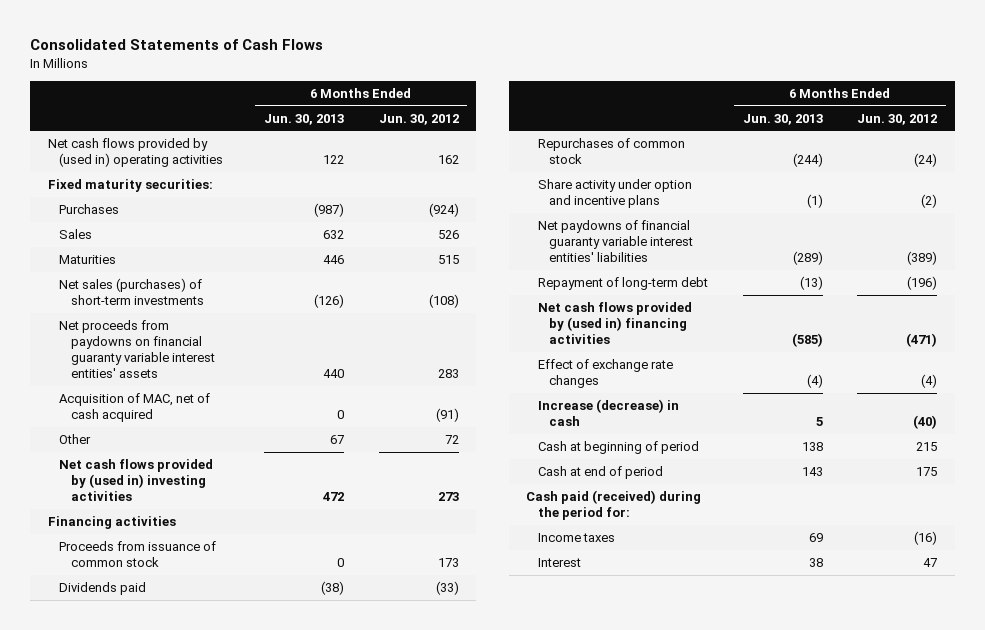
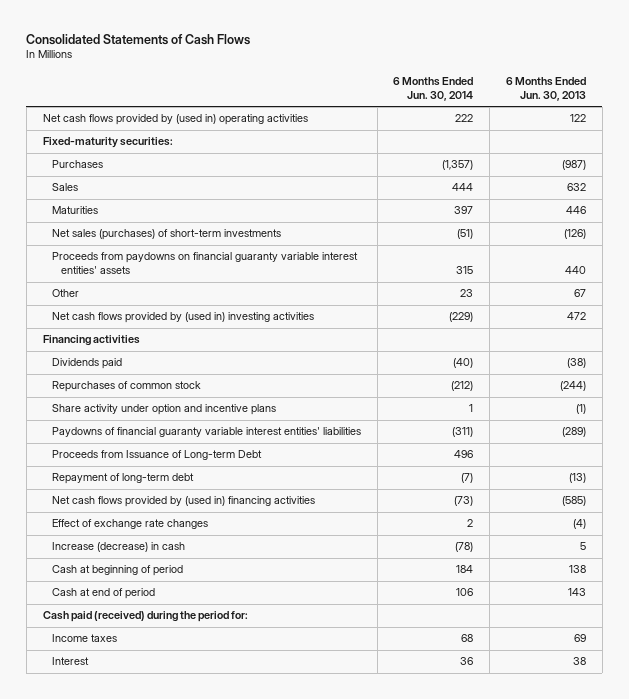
- | 6 Months Ended Jun. 30, 2013 | 6 Months Ended Jun. 30, 2012
+ | 6 Months Ended Jun. 30, 2014 | 6 Months Ended Jun. 30, 2013
- Fixed maturity securities:
+ Fixed-maturity securities:
- Net proceeds from paydowns on financial guaranty variable interest entities' assets | 440 | 283
- Acquisition of MAC, net of cash acquired | 0 | (91)
+ Proceeds from paydowns on financial guaranty variable interest entities' assets | 315 | 440
- Proceeds from issuance of common stock | 0 | 173
- Net paydowns of financial guaranty variable interest entities' liabilities | (289) | (389)
+ Paydowns of financial guaranty variable interest entities' liabilities | (311) | (289)
+ Proceeds from Issuance of Long-term Debt | 496 |

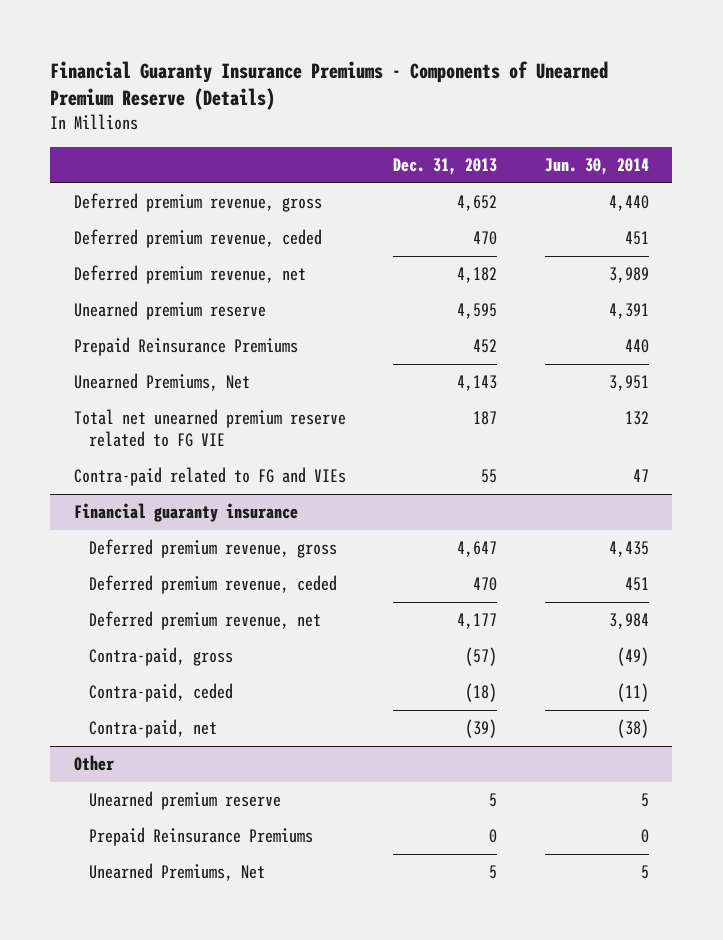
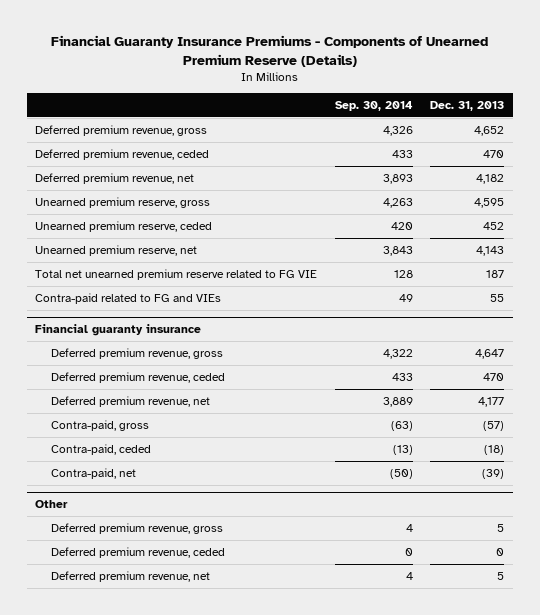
- | Dec. 31, 2013 | Jun. 30, 2014
+ | Sep. 30, 2014 | Dec. 31, 2013
- Unearned premium reserve | 4,595 | 4,391
- Prepaid Reinsurance Premiums | 452 | 440
- Unearned Premiums, Net | 4,143 | 3,951
+ Unearned premium reserve, gross | 4,263 | 4,595
+ Unearned premium reserve, ceded | 420 | 452
+ Unearned premium reserve, net | 3,843 | 4,143
@ Other
- Unearned premium reserve | 5 | 5
- Prepaid Reinsurance Premiums | 0 | 0
- Unearned Premiums, Net | 5 | 5
+ Deferred premium revenue, gross | 4 | 5
+ Deferred premium revenue, ceded | 0 | 0
+ Deferred premium revenue, net | 4 | 5

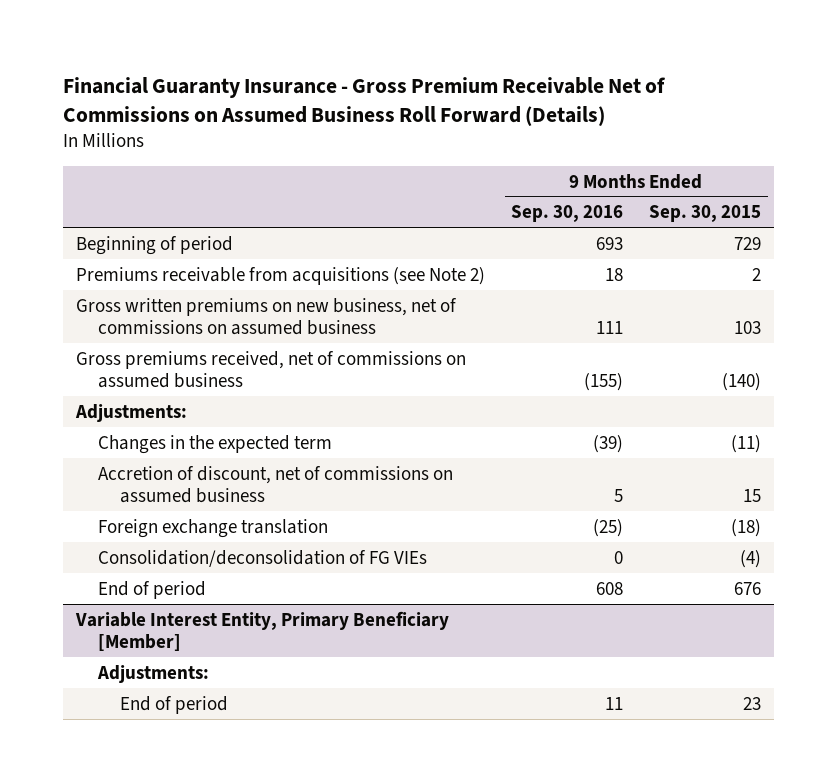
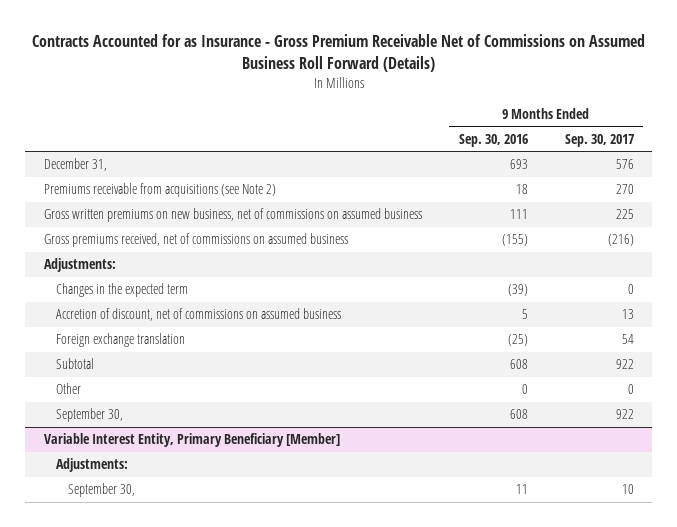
- Financial Guaranty Insurance - Gross Premium Receivable Net of Commissions on Assumed Business Roll Forward (Details)
+ Contracts Accounted for as Insurance - Gross Premium Receivable Net of Commissions on Assumed Business Roll Forward (Details)
- | 9 Months Ended Sep. 30, 2016 | 9 Months Ended Sep. 30, 2015
+ | 9 Months Ended Sep. 30, 2016 | 9 Months Ended Sep. 30, 2017
- Beginning of period | 693 | 729
+ December 31, | 693 | 576
- Consolidation/deconsolidation of FG VIEs | 0 | (4)
- End of period | 608 | 676
+ Subtotal | 608 | 922
+ Other | 0 | 0
+ September 30, | 608 | 922
@ Variable Interest Entity, Primary Beneficiary [Member]
- End of period | 11 | 23
+ September 30, | 11 | 10

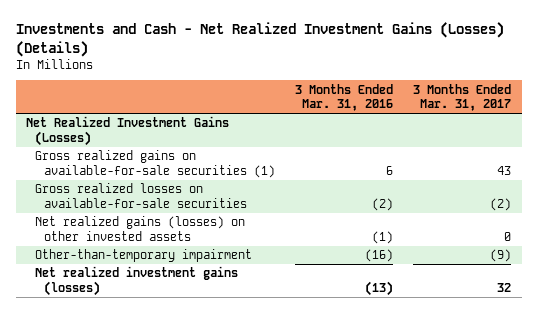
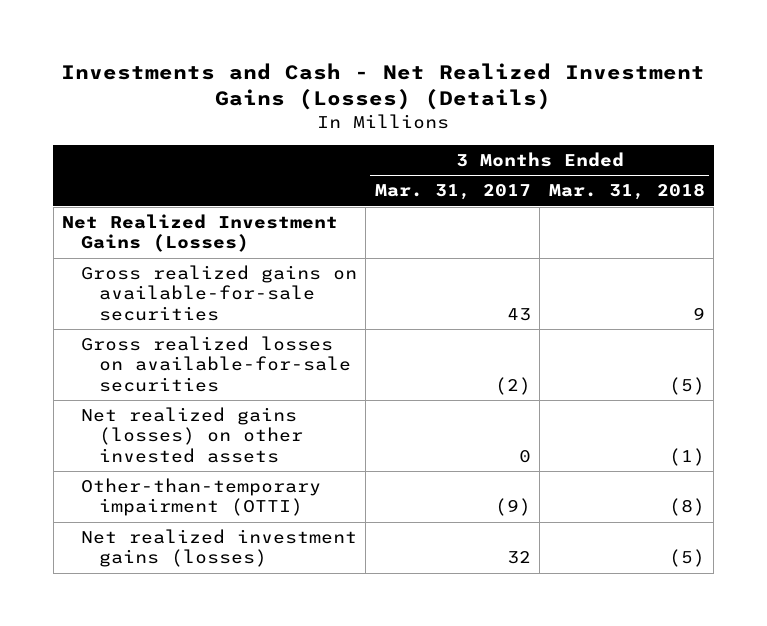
- | 3 Months Ended Mar. 31, 2016 | 3 Months Ended Mar. 31, 2017
+ | 3 Months Ended Mar. 31, 2017 | 3 Months Ended Mar. 31, 2018
- Gross realized gains on available-for-sale securities (1) | 6 | 43
+ Gross realized gains on available-for-sale securities | 43 | 9
- Other-than-temporary impairment | (16) | (9)
+ Other-than-temporary impairment (OTTI) | (9) | (8)

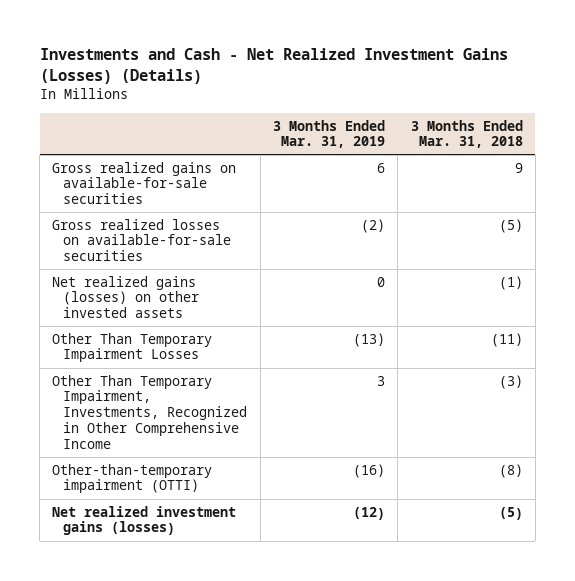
- | 3 Months Ended Mar. 31, 2017 | 3 Months Ended Mar. 31, 2018
+ | 3 Months Ended Mar. 31, 2019 | 3 Months Ended Mar. 31, 2018
- Net Realized Investment Gains (Losses)
+ Other Than Temporary Impairment Losses | (13) | (11)
+ Other Than Temporary Impairment, Investments, Recognized in Other Comprehensive Income | 3 | (3)

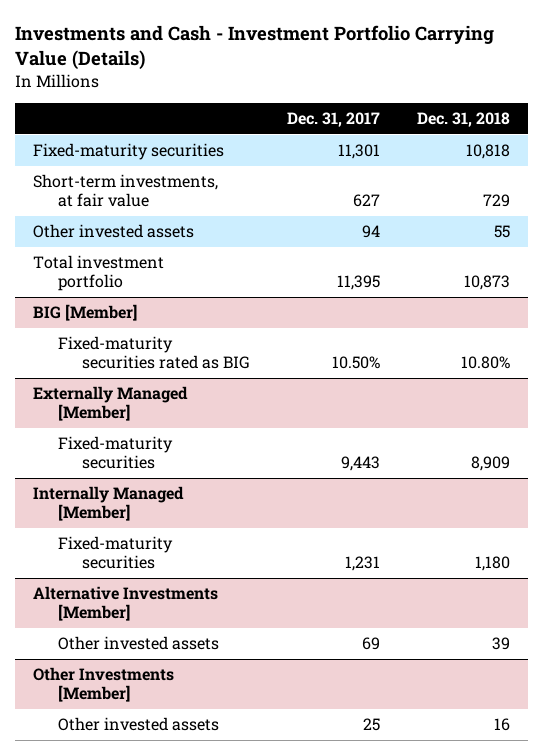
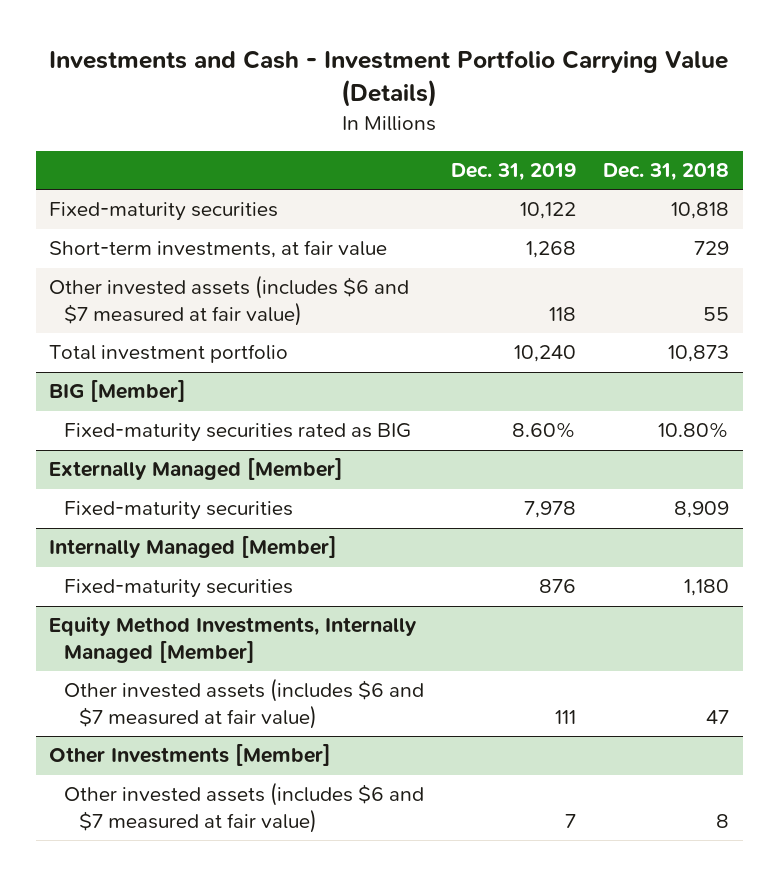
- | Dec. 31, 2017 | Dec. 31, 2018
+ | Dec. 31, 2019 | Dec. 31, 2018
- Other invested assets | 94 | 55
+ Other invested assets (includes $6 and $7 measured at fair value) | 118 | 55
- Alternative Investments [Member]
- Other invested assets | 69 | 39
+ Equity Method Investments, Internally Managed [Member]
+ Other invested assets (includes $6 and $7 measured at fair value) | 111 | 47
@ Other Investments [Member]
- Other invested assets | 25 | 16
+ Other invested assets (includes $6 and $7 measured at fair value) | 7 | 8

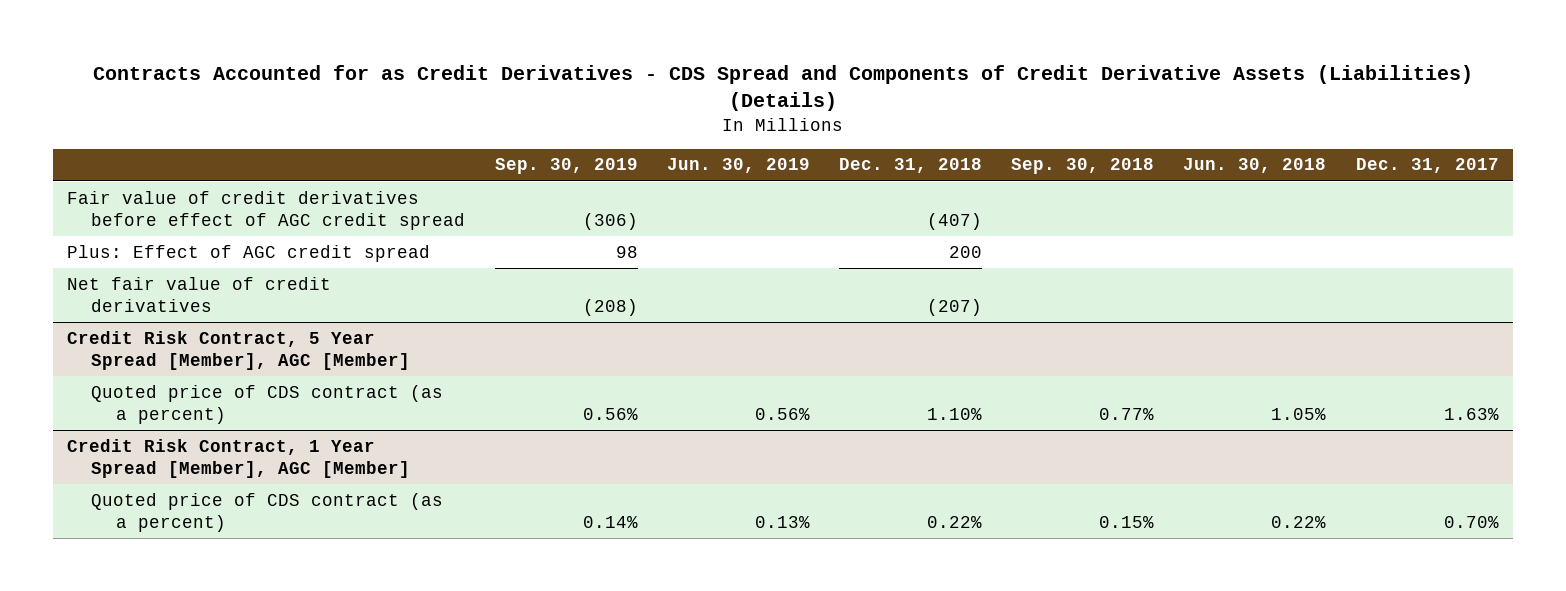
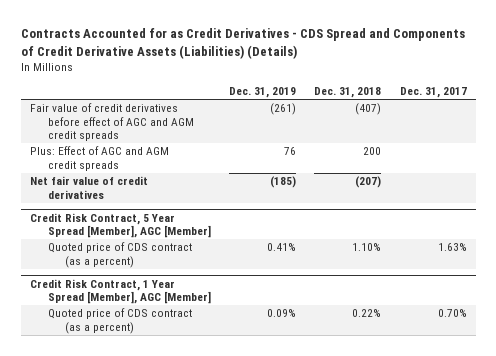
- | Sep. 30, 2019 | Jun. 30, 2019 | Dec. 31, 2018 | Sep. 30, 2018 | Jun. 30, 2018 | Dec. 31, 2017
+ | Dec. 31, 2019 | Dec. 31, 2018 | Dec. 31, 2017
- Fair value of credit derivatives before effect of AGC credit spread | (306) | | (407) | | |
- Plus: Effect of AGC credit spread | 98 | | 200 | | |
+ Fair value of credit derivatives before effect of AGC and AGM credit spreads | (261) | (407) |
+ Plus: Effect of AGC and AGM credit spreads | 76 | 200 |

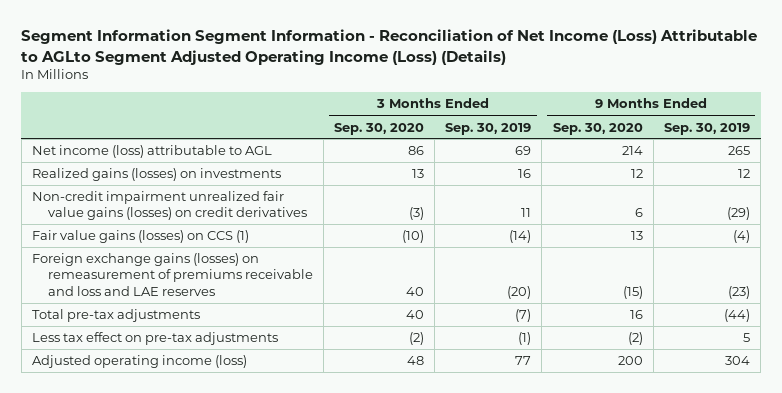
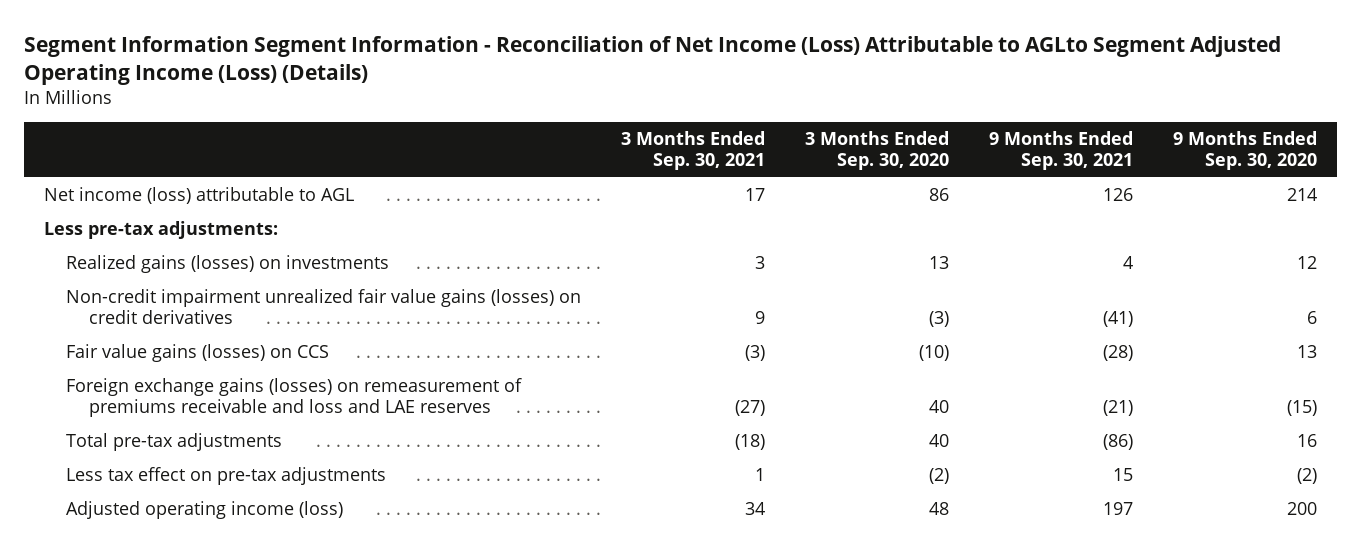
- | 3 Months Ended Sep. 30, 2020 | 3 Months Ended Sep. 30, 2019 | 9 Months Ended Sep. 30, 2020 | 9 Months Ended Sep. 30, 2019
+ | 3 Months Ended Sep. 30, 2021 | 3 Months Ended Sep. 30, 2020 | 9 Months Ended Sep. 30, 2021 | 9 Months Ended Sep. 30, 2020
+ Less pre-tax adjustments:
- Fair value gains (losses) on CCS (1) | (10) | (14) | 13 | (4)
+ Fair value gains (losses) on CCS | (3) | (10) | (28) | 13

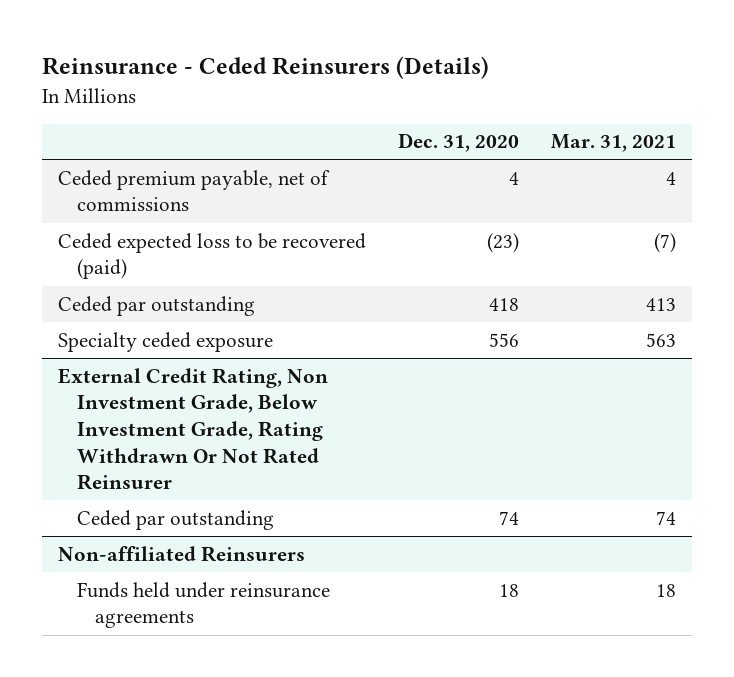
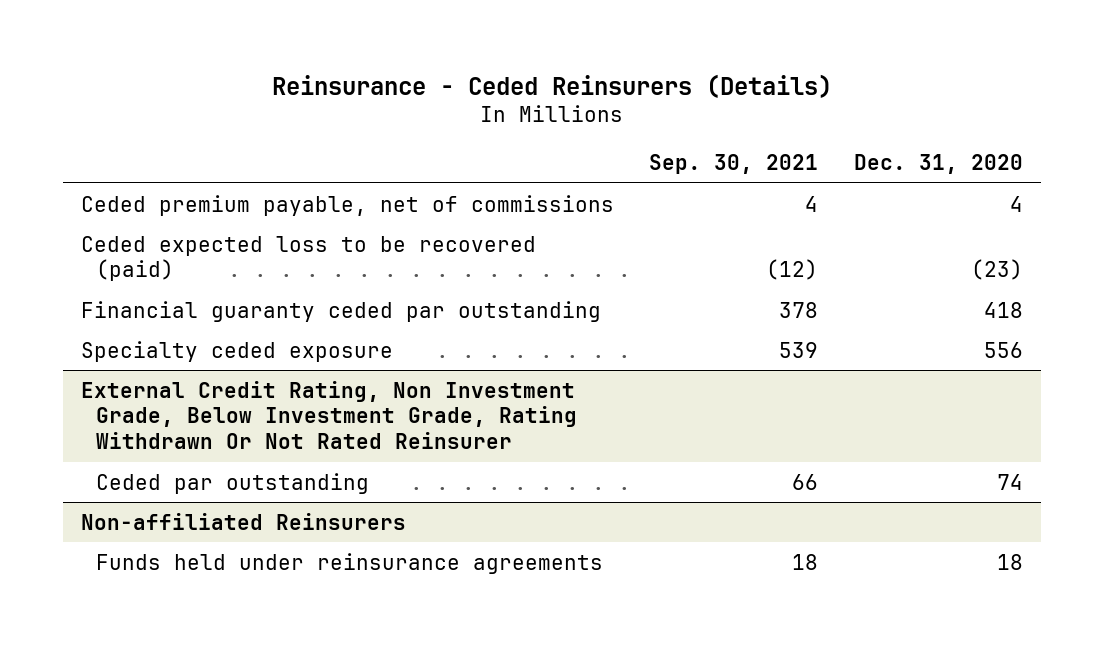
- | Dec. 31, 2020 | Mar. 31, 2021
+ | Sep. 30, 2021 | Dec. 31, 2020
- Ceded par outstanding | 418 | 413
+ Financial guaranty ceded par outstanding | 378 | 418

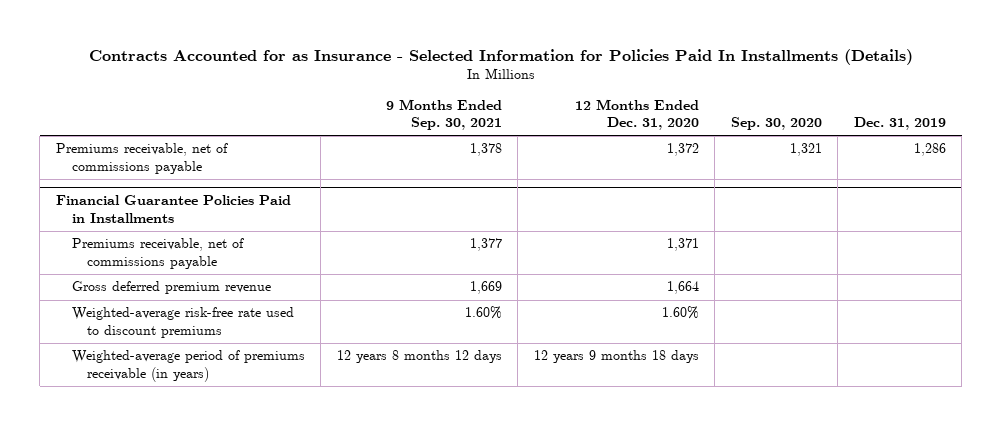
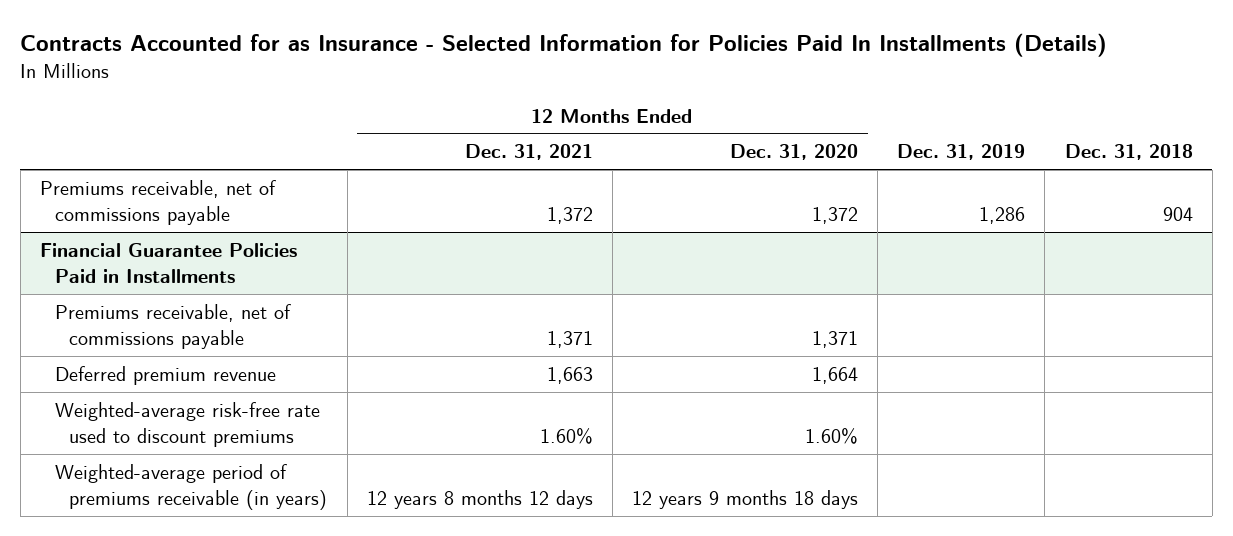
- | 9 Months Ended Sep. 30, 2021 | 12 Months Ended Dec. 31, 2020 | Sep. 30, 2020 | Dec. 31, 2019
+ | 12 Months Ended Dec. 31, 2021 | 12 Months Ended Dec. 31, 2020 | Dec. 31, 2019 | Dec. 31, 2018
@ Financial Guarantee Policies Paid in Installments
- Gross deferred premium revenue | 1,669 | 1,664 | |
+ Deferred premium revenue | 1,663 | 1,664 | |

